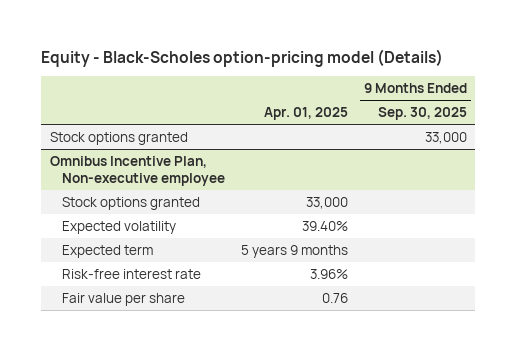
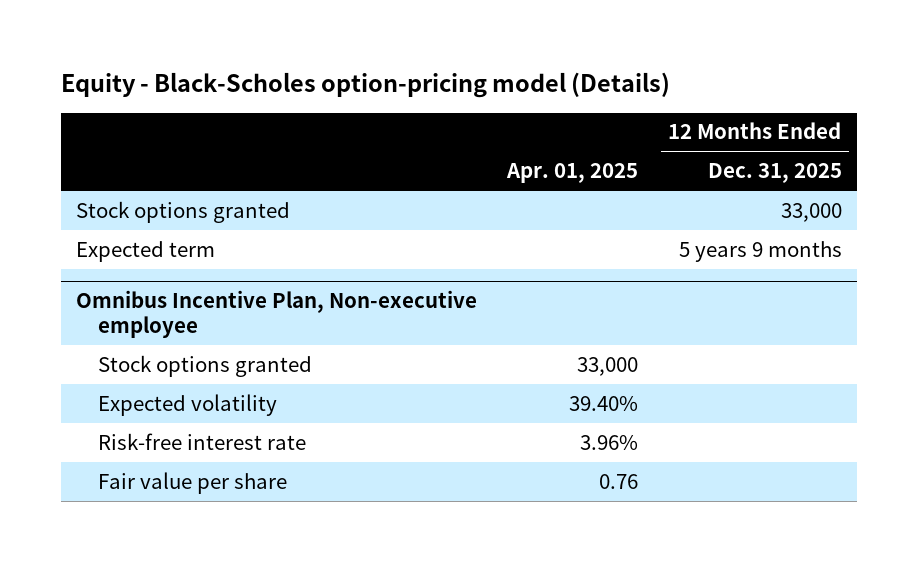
- | Apr. 01, 2025 | 9 Months Ended Sep. 30, 2025
+ | Apr. 01, 2025 | 12 Months Ended Dec. 31, 2025
+ Expected term | | 5 years 9 months
@ Omnibus Incentive Plan, Non-executive employee
- Expected term | 5 years 9 months |

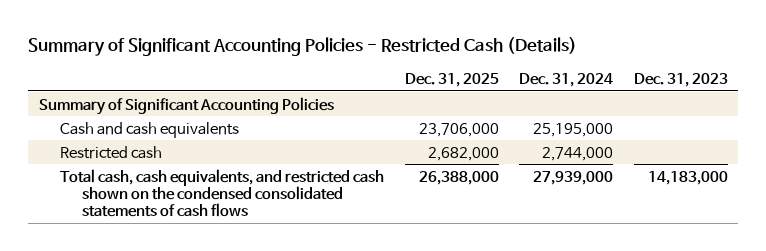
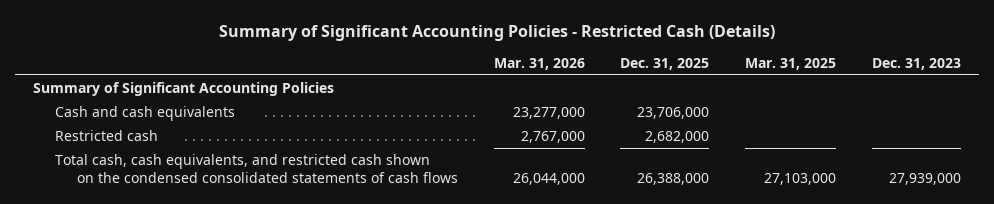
- | Dec. 31, 2025 | Dec. 31, 2024 | Dec. 31, 2023
+ | Mar. 31, 2026 | Dec. 31, 2025 | Mar. 31, 2025 | Dec. 31, 2023
- Total cash, cash equivalents, and restricted cash shown on the condensed consolidated statements of cash flows | 26,388,000 | 27,939,000 | 14,183,000
+ Total cash, cash equivalents, and restricted cash shown on the condensed consolidated statements of cash flows | 26,044,000 | 26,388,000 | 27,103,000 | 27,939,000

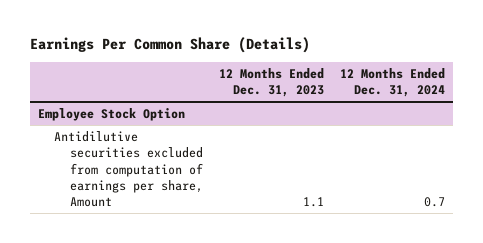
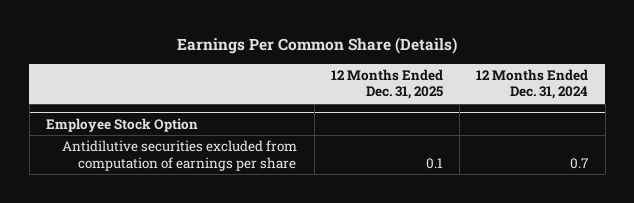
- | 12 Months Ended Dec. 31, 2023 | 12 Months Ended Dec. 31, 2024
+ | 12 Months Ended Dec. 31, 2025 | 12 Months Ended Dec. 31, 2024
@ Employee Stock Option
- Antidilutive securities excluded from computation of earnings per share, Amount | 1.1 | 0.7
+ Antidilutive securities excluded from computation of earnings per share | 0.1 | 0.7

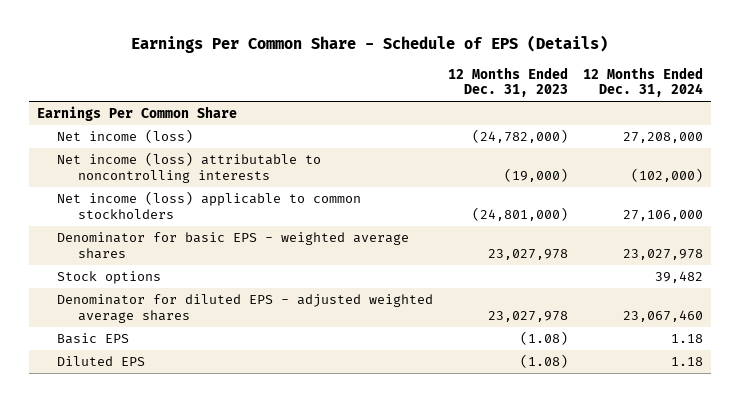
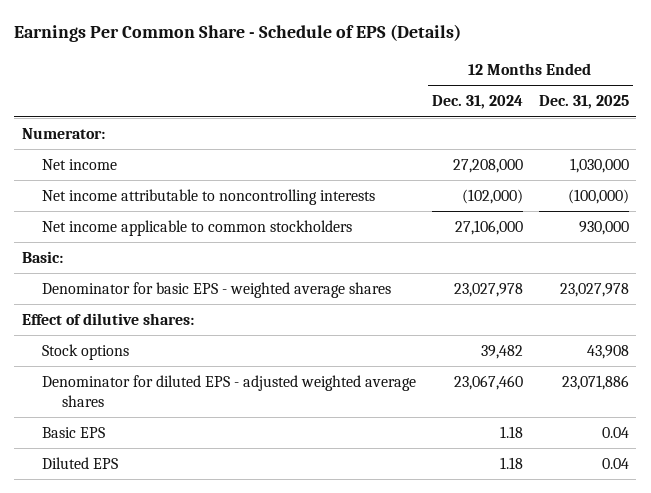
- | 12 Months Ended Dec. 31, 2023 | 12 Months Ended Dec. 31, 2024
+ | 12 Months Ended Dec. 31, 2024 | 12 Months Ended Dec. 31, 2025
- Earnings Per Common Share
- Net income (loss) | (24,782,000) | 27,208,000
- Net income (loss) attributable to noncontrolling interests | (19,000) | (102,000)
- Net income (loss) applicable to common stockholders | (24,801,000) | 27,106,000
+ Numerator:
+ Net income | 27,208,000 | 1,030,000
+ Net income attributable to noncontrolling interests | (102,000) | (100,000)
+ Net income applicable to common stockholders | 27,106,000 | 930,000
+ Basic:
+ Effect of dilutive shares:

